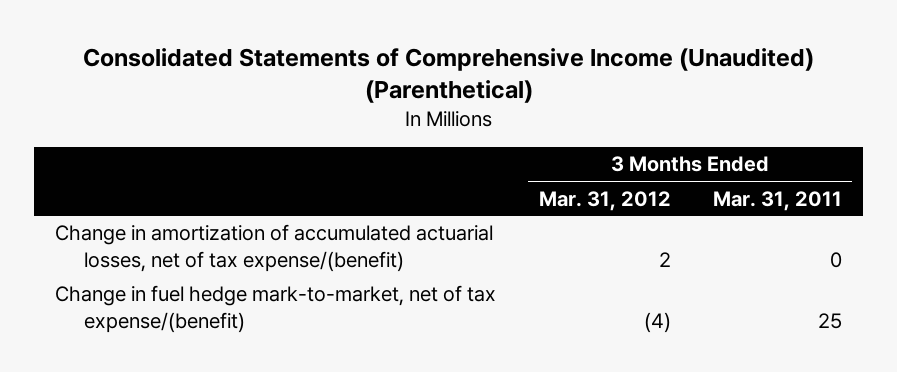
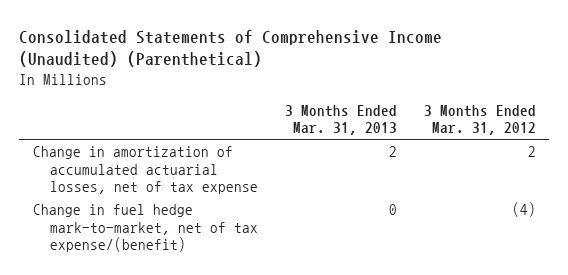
- | 3 Months Ended Mar. 31, 2012 | 3 Months Ended Mar. 31, 2011
+ | 3 Months Ended Mar. 31, 2013 | 3 Months Ended Mar. 31, 2012
- Change in amortization of accumulated actuarial losses, net of tax expense/(benefit) | 2 | 0
+ Change in amortization of accumulated actuarial losses, net of tax expense | 2 | 2

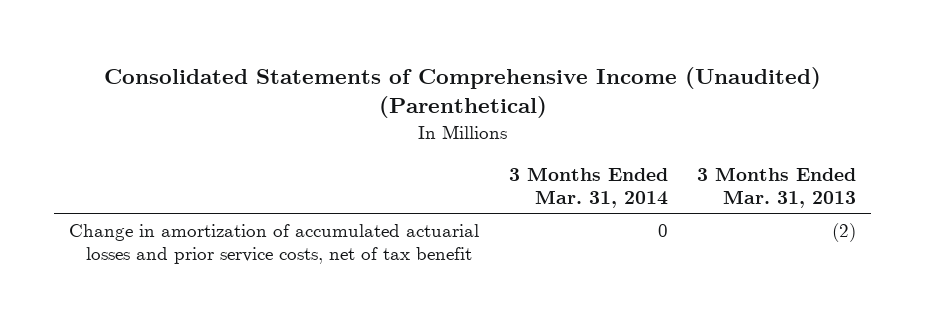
- | 3 Months Ended Mar. 31, 2013 | 3 Months Ended Mar. 31, 2012
+ | 3 Months Ended Mar. 31, 2014 | 3 Months Ended Mar. 31, 2013
- Change in amortization of accumulated actuarial losses, net of tax expense | 2 | 2
- Change in fuel hedge mark-to-market, net of tax expense/(benefit) | 0 | (4)
+ Change in amortization of accumulated actuarial losses and prior service costs, net of tax benefit | 0 | (2)

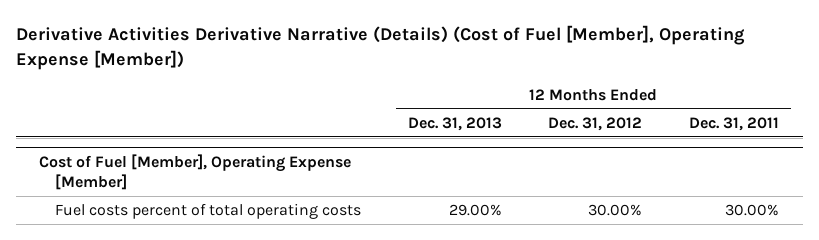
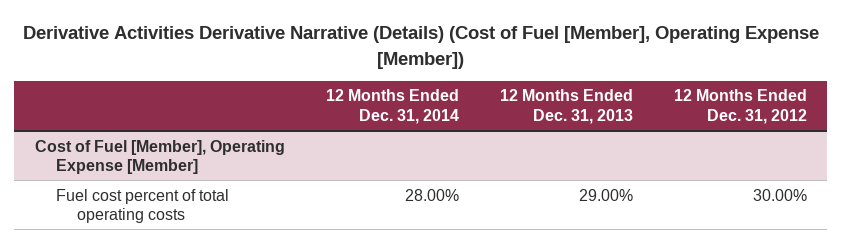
- | 12 Months Ended Dec. 31, 2013 | 12 Months Ended Dec. 31, 2012 | 12 Months Ended Dec. 31, 2011
+ | 12 Months Ended Dec. 31, 2014 | 12 Months Ended Dec. 31, 2013 | 12 Months Ended Dec. 31, 2012
@ Cost of Fuel [Member], Operating Expense [Member]
- Fuel costs percent of total operating costs | 29.00% | 30.00% | 30.00%
+ Fuel cost percent of total operating costs | 28.00% | 29.00% | 30.00%

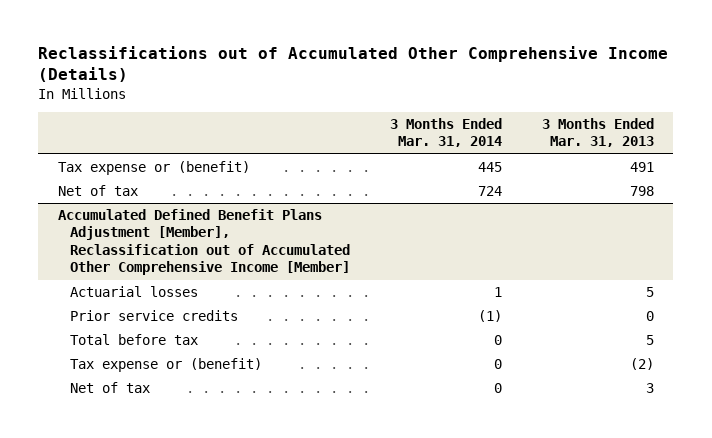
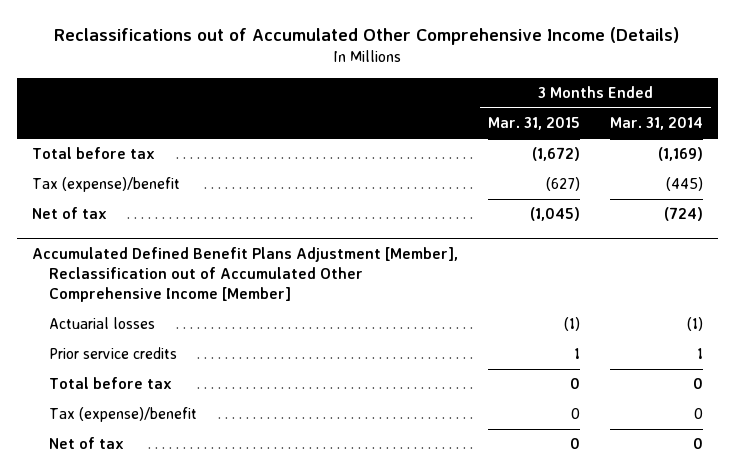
- | 3 Months Ended Mar. 31, 2014 | 3 Months Ended Mar. 31, 2013
+ | 3 Months Ended Mar. 31, 2015 | 3 Months Ended Mar. 31, 2014
- Tax expense or (benefit) | 445 | 491
- Net of tax | 724 | 798
+ Total before tax | (1,672) | (1,169)
+ Tax (expense)/benefit | (627) | (445)
+ Net of tax | (1,045) | (724)
@ Accumulated Defined Benefit Plans Adjustment [Member], Reclassification out of Accumulated Other Comprehensive Income [Member]
- Actuarial losses | 1 | 5
- Prior service credits | (1) | 0
+ Actuarial losses | (1) | (1)
+ Prior service credits | 1 | 1
- Tax expense or (benefit) | 0 | (2)
+ Tax (expense)/benefit | 0 | 0

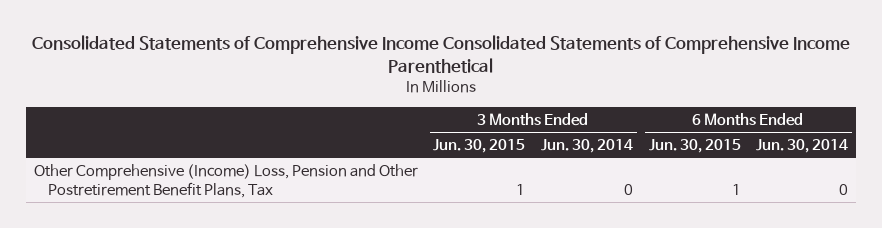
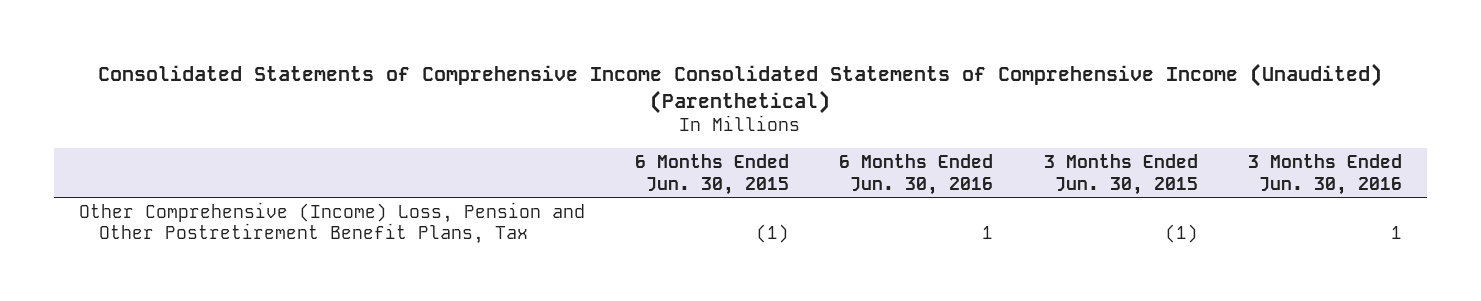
- Consolidated Statements of Comprehensive Income Consolidated Statements of Comprehensive Income Parenthetical
+ Consolidated Statements of Comprehensive Income Consolidated Statements of Comprehensive Income (Unaudited) (Parenthetical)
- | 3 Months Ended Jun. 30, 2015 | 3 Months Ended Jun. 30, 2014 | 6 Months Ended Jun. 30, 2015 | 6 Months Ended Jun. 30, 2014
+ | 6 Months Ended Jun. 30, 2015 | 6 Months Ended Jun. 30, 2016 | 3 Months Ended Jun. 30, 2015 | 3 Months Ended Jun. 30, 2016
- Other Comprehensive (Income) Loss, Pension and Other Postretirement Benefit Plans, Tax | 1 | 0 | 1 | 0
+ Other Comprehensive (Income) Loss, Pension and Other Postretirement Benefit Plans, Tax | (1) | 1 | (1) | 1

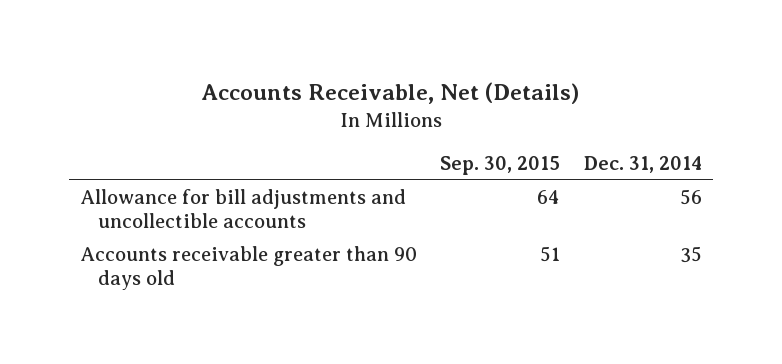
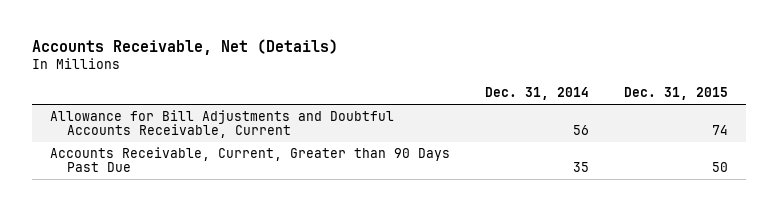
- | Sep. 30, 2015 | Dec. 31, 2014
+ | Dec. 31, 2014 | Dec. 31, 2015
- Allowance for bill adjustments and uncollectible accounts | 64 | 56
- Accounts receivable greater than 90 days old | 51 | 35
+ Allowance for Bill Adjustments and Doubtful Accounts Receivable, Current | 56 | 74
+ Accounts Receivable, Current, Greater than 90 Days Past Due | 35 | 50

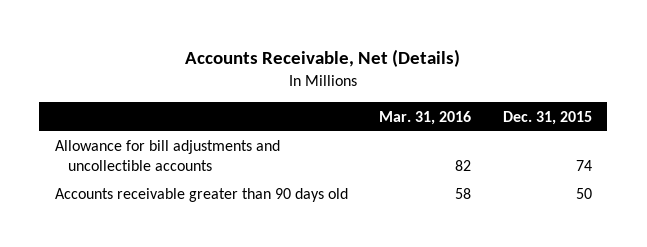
- | Dec. 31, 2014 | Dec. 31, 2015
+ | Mar. 31, 2016 | Dec. 31, 2015
- Allowance for Bill Adjustments and Doubtful Accounts Receivable, Current | 56 | 74
- Accounts Receivable, Current, Greater than 90 Days Past Due | 35 | 50
+ Allowance for bill adjustments and uncollectible accounts | 82 | 74
+ Accounts receivable greater than 90 days old | 58 | 50

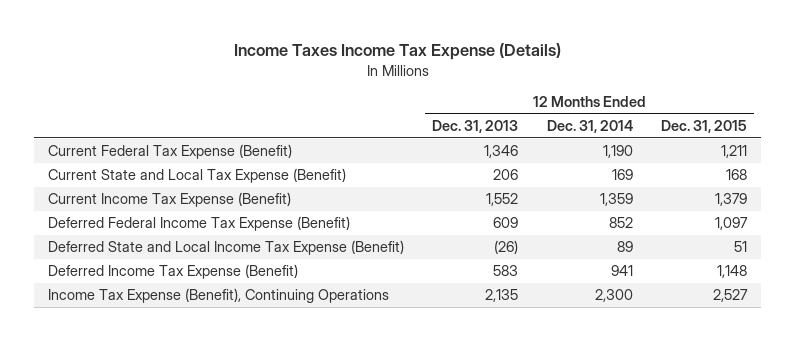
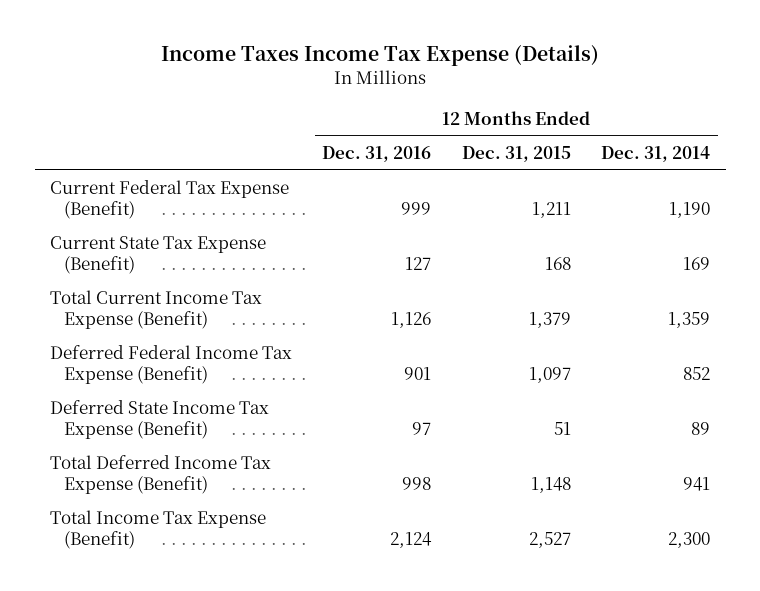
- | 12 Months Ended Dec. 31, 2013 | 12 Months Ended Dec. 31, 2014 | 12 Months Ended Dec. 31, 2015
+ | 12 Months Ended Dec. 31, 2016 | 12 Months Ended Dec. 31, 2015 | 12 Months Ended Dec. 31, 2014
- Current State and Local Tax Expense (Benefit) | 206 | 169 | 168
- Current Income Tax Expense (Benefit) | 1,552 | 1,359 | 1,379
+ Current State Tax Expense (Benefit) | 127 | 168 | 169
+ Total Current Income Tax Expense (Benefit) | 1,126 | 1,379 | 1,359
- Deferred State and Local Income Tax Expense (Benefit) | (26) | 89 | 51
- Deferred Income Tax Expense (Benefit) | 583 | 941 | 1,148
- Income Tax Expense (Benefit), Continuing Operations | 2,135 | 2,300 | 2,527
+ Deferred State Income Tax Expense (Benefit) | 97 | 51 | 89
+ Total Deferred Income Tax Expense (Benefit) | 998 | 1,148 | 941
+ Total Income Tax Expense (Benefit) | 2,124 | 2,527 | 2,300

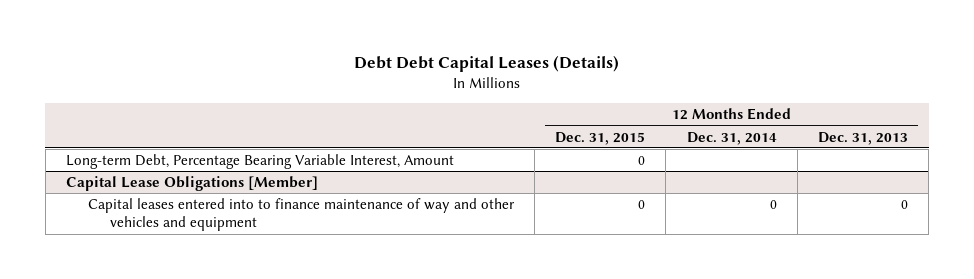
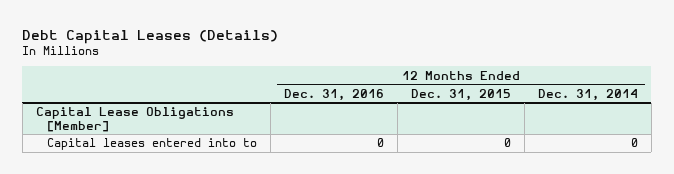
- Debt Debt Capital Leases (Details)
+ Debt Capital Leases (Details)
- | 12 Months Ended Dec. 31, 2015 | 12 Months Ended Dec. 31, 2014 | 12 Months Ended Dec. 31, 2013
+ | 12 Months Ended Dec. 31, 2016 | 12 Months Ended Dec. 31, 2015 | 12 Months Ended Dec. 31, 2014
- Long-term Debt, Percentage Bearing Variable Interest, Amount | 0 | |
@ Capital Lease Obligations [Member]
- Capital leases entered into to finance maintenance of way and other vehicles and equipment | 0 | 0 | 0
+ Capital leases entered into to | 0 | 0 | 0

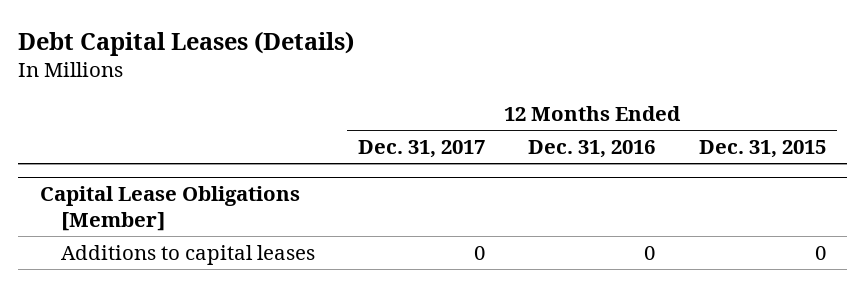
- | 12 Months Ended Dec. 31, 2016 | 12 Months Ended Dec. 31, 2015 | 12 Months Ended Dec. 31, 2014
+ | 12 Months Ended Dec. 31, 2017 | 12 Months Ended Dec. 31, 2016 | 12 Months Ended Dec. 31, 2015
@ Capital Lease Obligations [Member]
- Capital leases entered into to | 0 | 0 | 0
+ Additions to capital leases | 0 | 0 | 0

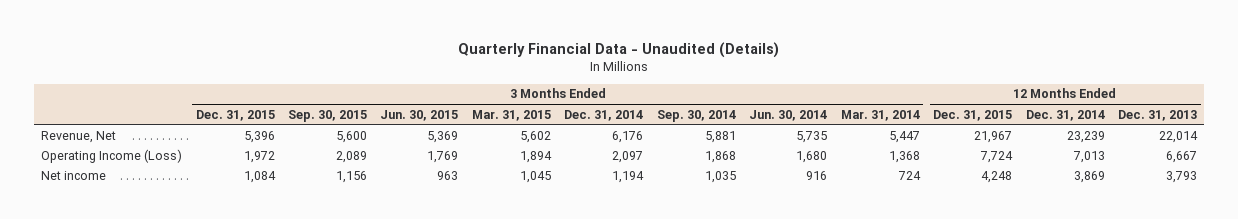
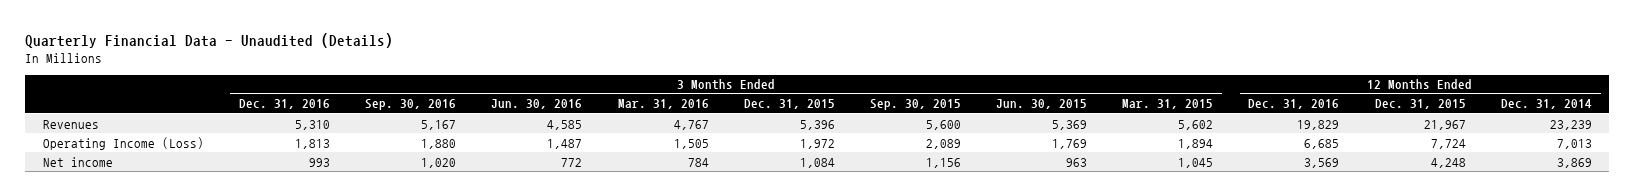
- | 3 Months Ended Dec. 31, 2015 | 3 Months Ended Sep. 30, 2015 | 3 Months Ended Jun. 30, 2015 | 3 Months Ended Mar. 31, 2015 | 3 Months Ended Dec. 31, 2014 | 3 Months Ended Sep. 30, 2014 | 3 Months Ended Jun. 30, 2014 | 3 Months Ended Mar. 31, 2014 | 12 Months Ended Dec. 31, 2015 | 12 Months Ended Dec. 31, 2014 | 12 Months Ended Dec. 31, 2013
+ | 3 Months Ended Dec. 31, 2016 | 3 Months Ended Sep. 30, 2016 | 3 Months Ended Jun. 30, 2016 | 3 Months Ended Mar. 31, 2016 | 3 Months Ended Dec. 31, 2015 | 3 Months Ended Sep. 30, 2015 | 3 Months Ended Jun. 30, 2015 | 3 Months Ended Mar. 31, 2015 | 12 Months Ended Dec. 31, 2016 | 12 Months Ended Dec. 31, 2015 | 12 Months Ended Dec. 31, 2014
- Revenue, Net | 5,396 | 5,600 | 5,369 | 5,602 | 6,176 | 5,881 | 5,735 | 5,447 | 21,967 | 23,239 | 22,014
+ Revenues | 5,310 | 5,167 | 4,585 | 4,767 | 5,396 | 5,600 | 5,369 | 5,602 | 19,829 | 21,967 | 23,239

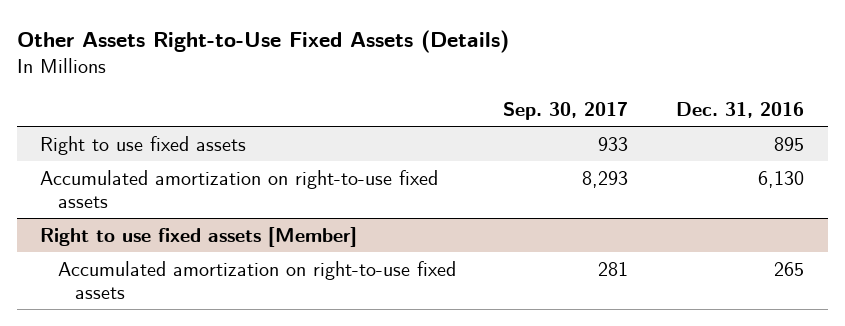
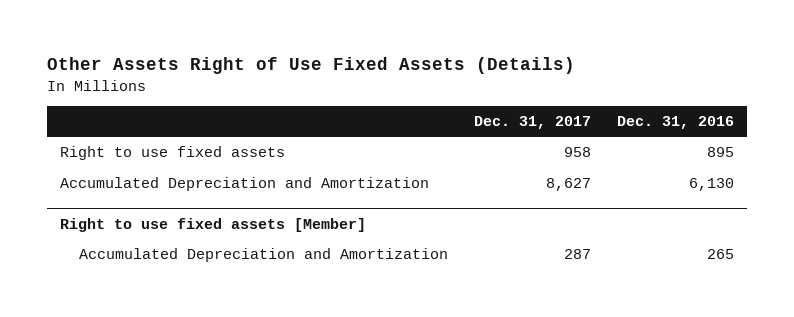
- Other Assets Right-to-Use Fixed Assets (Details)
+ Other Assets Right of Use Fixed Assets (Details)
- | Sep. 30, 2017 | Dec. 31, 2016
+ | Dec. 31, 2017 | Dec. 31, 2016
- Accumulated amortization on right-to-use fixed assets | 8,293 | 6,130
+ Accumulated Depreciation and Amortization | 8,627 | 6,130
@ Right to use fixed assets [Member]
- Accumulated amortization on right-to-use fixed assets | 281 | 265
+ Accumulated Depreciation and Amortization | 287 | 265

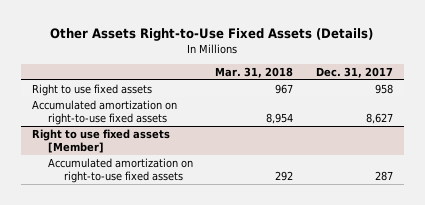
- Other Assets Right of Use Fixed Assets (Details)
+ Other Assets Right-to-Use Fixed Assets (Details)
- | Dec. 31, 2017 | Dec. 31, 2016
+ | Mar. 31, 2018 | Dec. 31, 2017
- Accumulated Depreciation and Amortization | 8,627 | 6,130
+ Accumulated amortization on right-to-use fixed assets | 8,954 | 8,627
@ Right to use fixed assets [Member]
- Accumulated Depreciation and Amortization | 287 | 265
+ Accumulated amortization on right-to-use fixed assets | 292 | 287

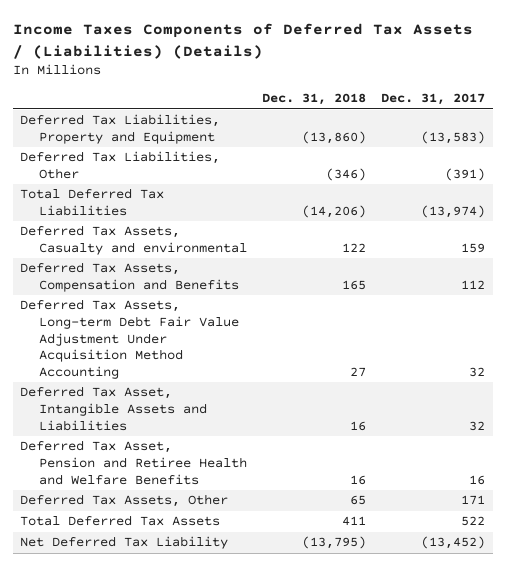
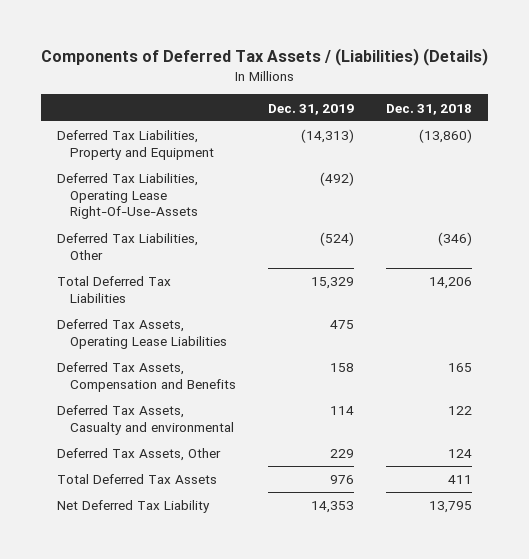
- Income Taxes Components of Deferred Tax Assets / (Liabilities) (Details)
+ Components of Deferred Tax Assets / (Liabilities) (Details)
- | Dec. 31, 2018 | Dec. 31, 2017
+ | Dec. 31, 2019 | Dec. 31, 2018
+ Deferred Tax Liabilities, Operating Lease Right-Of-Use-Assets | (492) |
- Total Deferred Tax Liabilities | (14,206) | (13,974)
+ Total Deferred Tax Liabilities | 15,329 | 14,206
+ Deferred Tax Assets, Operating Lease Liabilities | 475 |
- Deferred Tax Assets, Long-term Debt Fair Value Adjustment Under Acquisition Method Accounting | 27 | 32
- Deferred Tax Asset, Intangible Assets and Liabilities | 16 | 32
- Deferred Tax Asset, Pension and Retiree Health and Welfare Benefits | 16 | 16
- Deferred Tax Assets, Other | 65 | 171
moved down: Deferred Tax Assets, Casualty and environmental | 114 | 122
+ Deferred Tax Assets, Other | 229 | 124
- Net Deferred Tax Liability | (13,795) | (13,452)
+ Net Deferred Tax Liability | 14,353 | 13,795

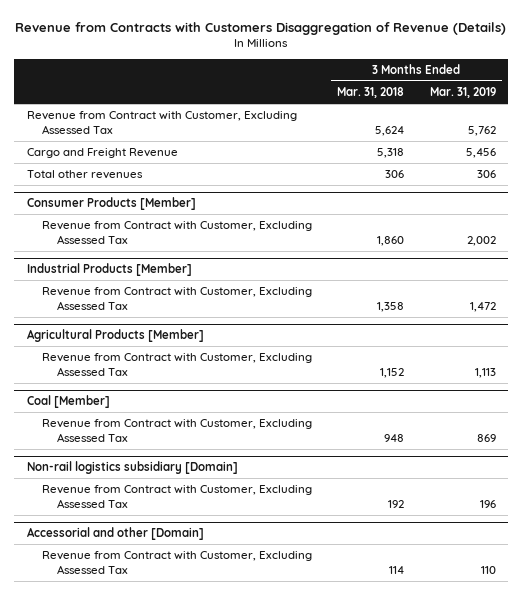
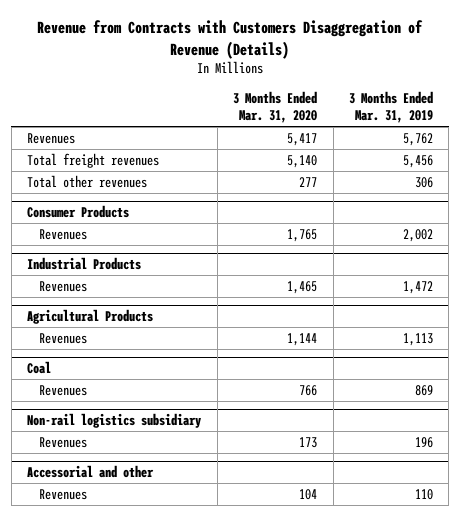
- | 3 Months Ended Mar. 31, 2018 | 3 Months Ended Mar. 31, 2019
+ | 3 Months Ended Mar. 31, 2020 | 3 Months Ended Mar. 31, 2019
- Revenue from Contract with Customer, Excluding Assessed Tax | 5,624 | 5,762
- Cargo and Freight Revenue | 5,318 | 5,456
+ Revenues | 5,417 | 5,762
+ Total freight revenues | 5,140 | 5,456
- Consumer Products [Member]
- Revenue from Contract with Customer, Excluding Assessed Tax | 1,860 | 2,002
- Industrial Products [Member]
- Revenue from Contract with Customer, Excluding Assessed Tax | 1,358 | 1,472
- Agricultural Products [Member]
- Revenue from Contract with Customer, Excluding Assessed Tax | 1,152 | 1,113
- Coal [Member]
- Revenue from Contract with Customer, Excluding Assessed Tax | 948 | 869
- Non-rail logistics subsidiary [Domain]
- Revenue from Contract with Customer, Excluding Assessed Tax | 192 | 196
- Accessorial and other [Domain]
- Revenue from Contract with Customer, Excluding Assessed Tax | 114 | 110
+ Consumer Products
+ Revenues | 1,765 | 2,002
+ Industrial Products
+ Revenues | 1,465 | 1,472
+ Agricultural Products
+ Revenues | 1,144 | 1,113
+ Coal
+ Revenues | 766 | 869
+ Non-rail logistics subsidiary
+ Revenues | 173 | 196
+ Accessorial and other
+ Revenues | 104 | 110

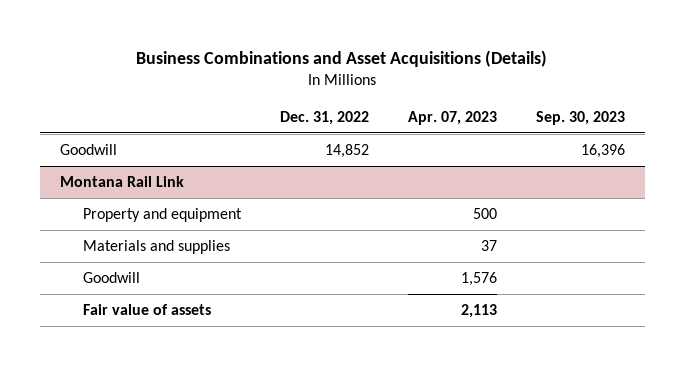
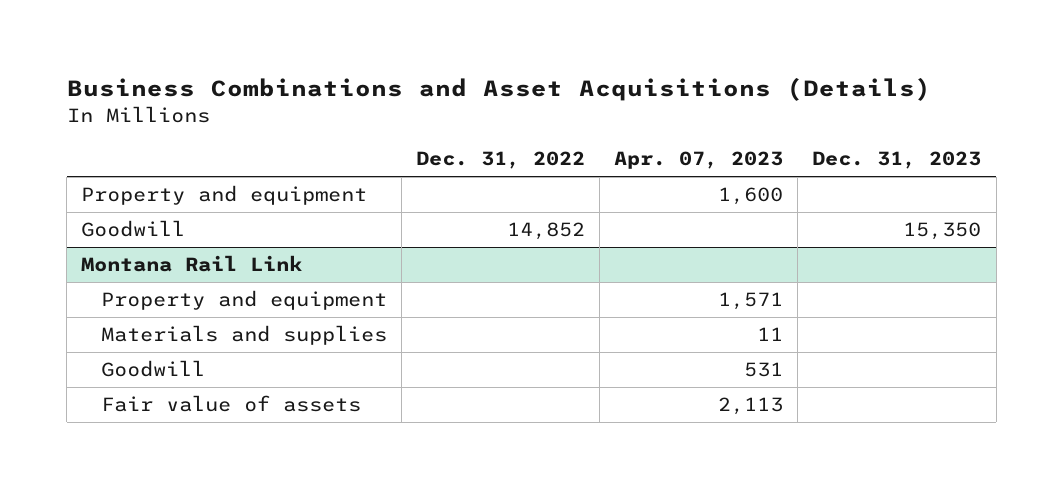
- | Dec. 31, 2022 | Apr. 07, 2023 | Sep. 30, 2023
+ | Dec. 31, 2022 | Apr. 07, 2023 | Dec. 31, 2023
+ Property and equipment | | 1,600 |
@ Montana Rail Link
- Property and equipment | | 500 |
- Materials and supplies | | 37 |
- Goodwill | | 1,576 |
+ Property and equipment | | 1,571 |
+ Materials and supplies | | 11 |
+ Goodwill | | 531 |

